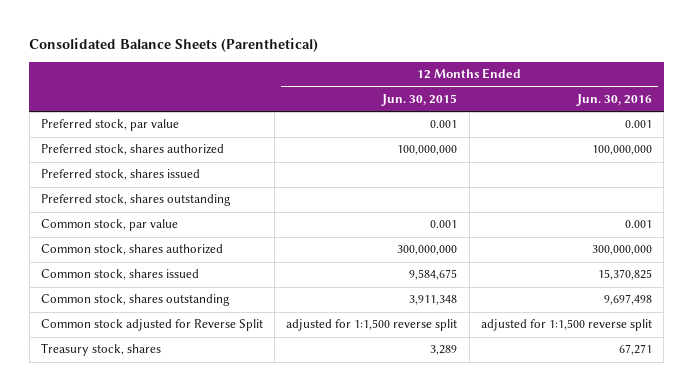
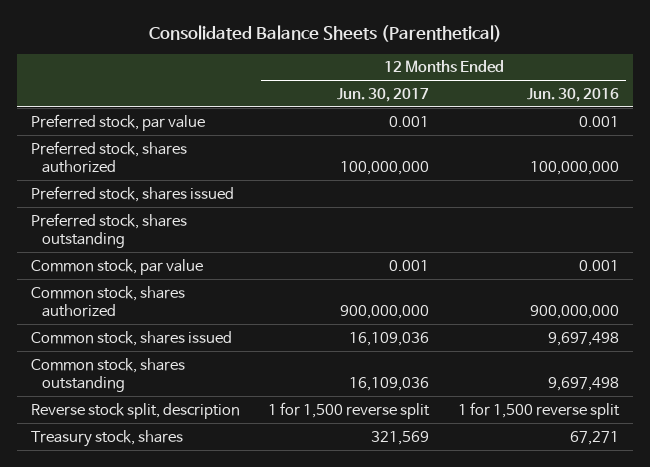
- | 12 Months Ended Jun. 30, 2015 | 12 Months Ended Jun. 30, 2016
+ | 12 Months Ended Jun. 30, 2017 | 12 Months Ended Jun. 30, 2016
- Common stock, shares authorized | 300,000,000 | 300,000,000
- Common stock, shares issued | 9,584,675 | 15,370,825
+ Common stock, shares authorized | 900,000,000 | 900,000,000
+ Common stock, shares issued | 16,109,036 | 9,697,498
- Common stock adjusted for Reverse Split | adjusted for 1:1,500 reverse split | adjusted for 1:1,500 reverse split
+ Reverse stock split, description | 1 for 1,500 reverse split | 1 for 1,500 reverse split

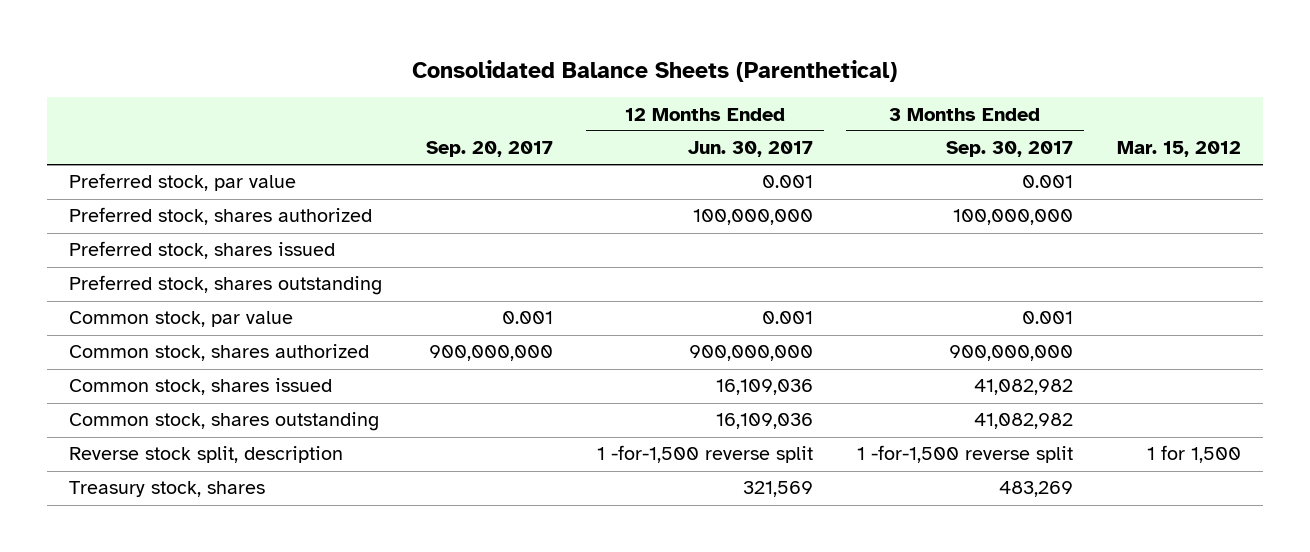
- | 12 Months Ended Jun. 30, 2017 | 12 Months Ended Jun. 30, 2016
+ | Sep. 20, 2017 | 12 Months Ended Jun. 30, 2017 | 3 Months Ended Sep. 30, 2017 | Mar. 15, 2012
- Reverse stock split, description | 1 for 1,500 reverse split | 1 for 1,500 reverse split
+ Reverse stock split, description | | 1 -for-1,500 reverse split | 1 -for-1,500 reverse split | 1 for 1,500

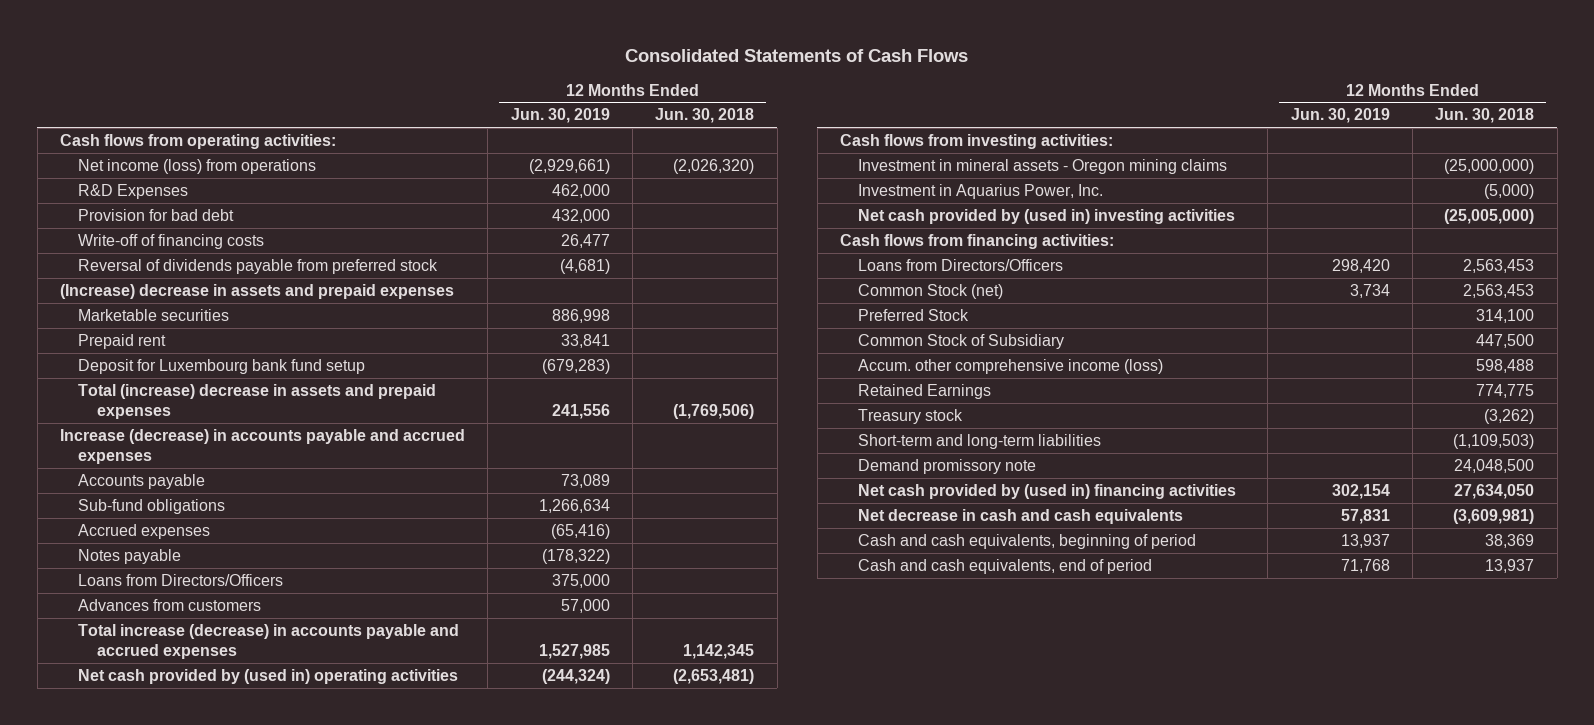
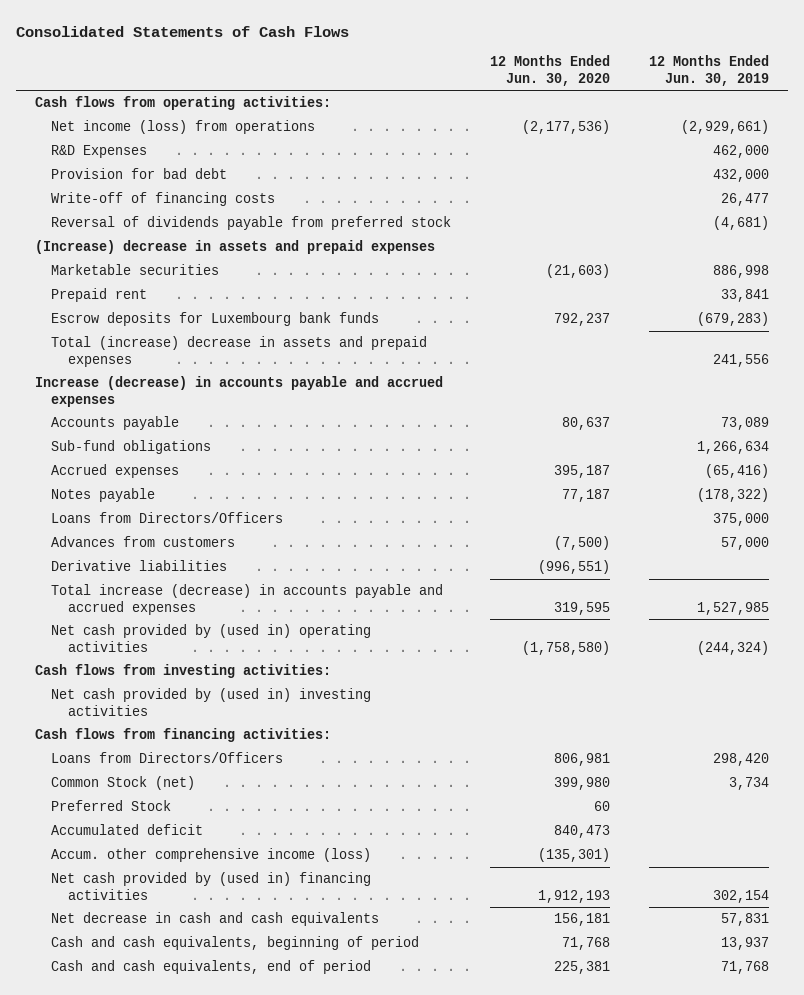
- | 12 Months Ended Jun. 30, 2019 | 12 Months Ended Jun. 30, 2018
+ | 12 Months Ended Jun. 30, 2020 | 12 Months Ended Jun. 30, 2019
- Deposit for Luxembourg bank fund setup | (679,283) |
+ Escrow deposits for Luxembourg bank funds | 792,237 | (679,283)
+ Derivative liabilities | (996,551) |
- Investment in mineral assets - Oregon mining claims | | (25,000,000)
- Investment in Aquarius Power, Inc. | | (5,000)
- Common Stock of Subsidiary | | 447,500
+ Accumulated deficit | 840,473 |
- Retained Earnings | | 774,775
- Treasury stock | | (3,262)
- Short-term and long-term liabilities | | (1,109,503)
- Demand promissory note | | 24,048,500

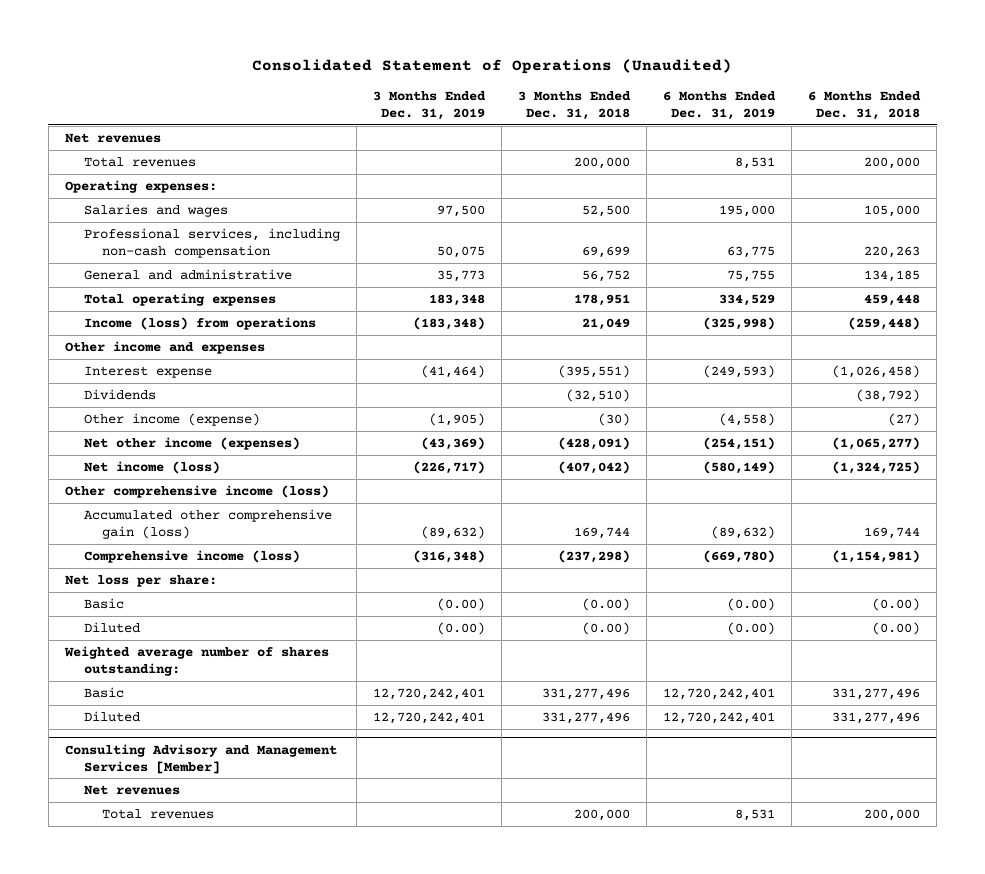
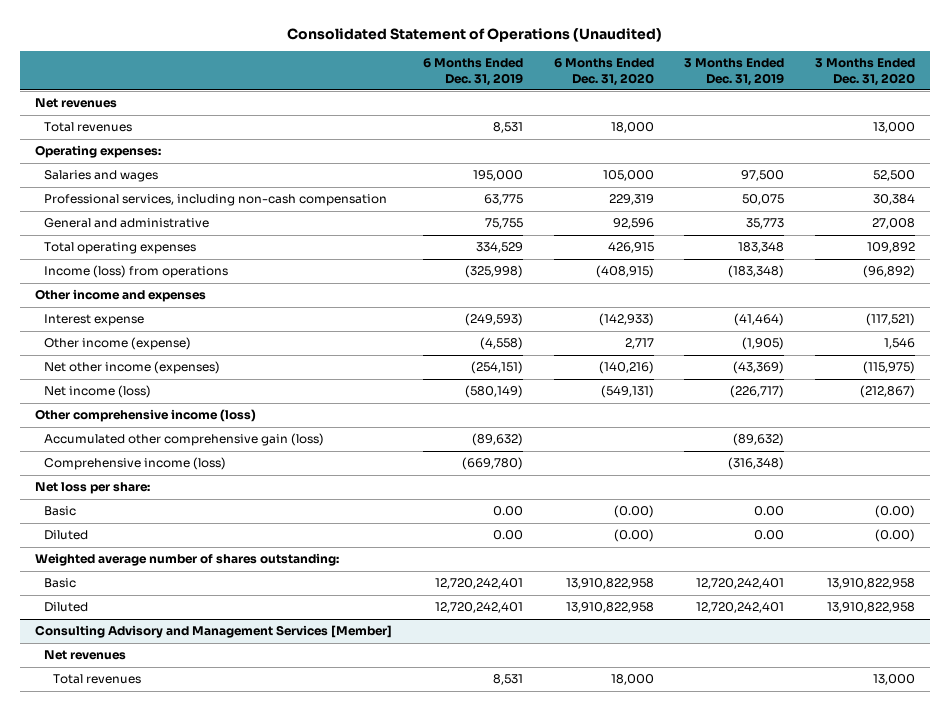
- | 3 Months Ended Dec. 31, 2019 | 3 Months Ended Dec. 31, 2018 | 6 Months Ended Dec. 31, 2019 | 6 Months Ended Dec. 31, 2018
+ | 6 Months Ended Dec. 31, 2019 | 6 Months Ended Dec. 31, 2020 | 3 Months Ended Dec. 31, 2019 | 3 Months Ended Dec. 31, 2020
- Dividends | | (32,510) | | (38,792)
- Basic | (0.00) | (0.00) | (0.00) | (0.00)
- Diluted | (0.00) | (0.00) | (0.00) | (0.00)
+ Basic | 0.00 | (0.00) | 0.00 | (0.00)
+ Diluted | 0.00 | (0.00) | 0.00 | (0.00)

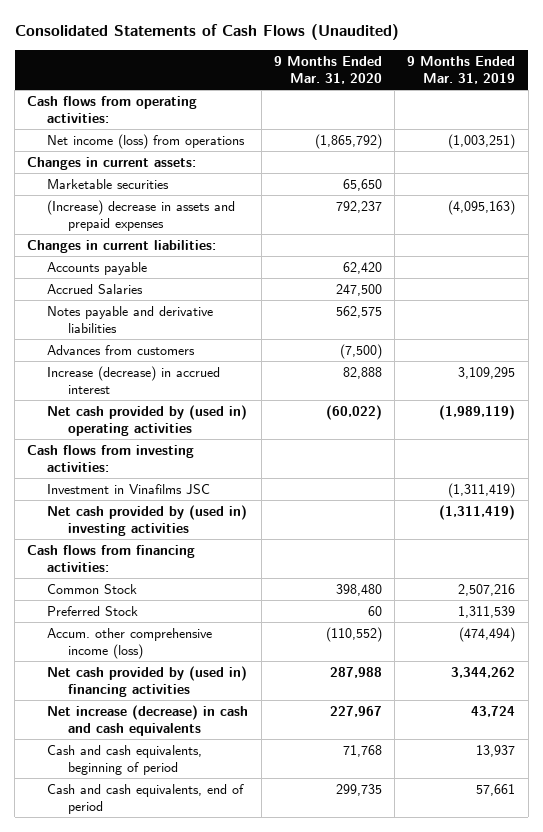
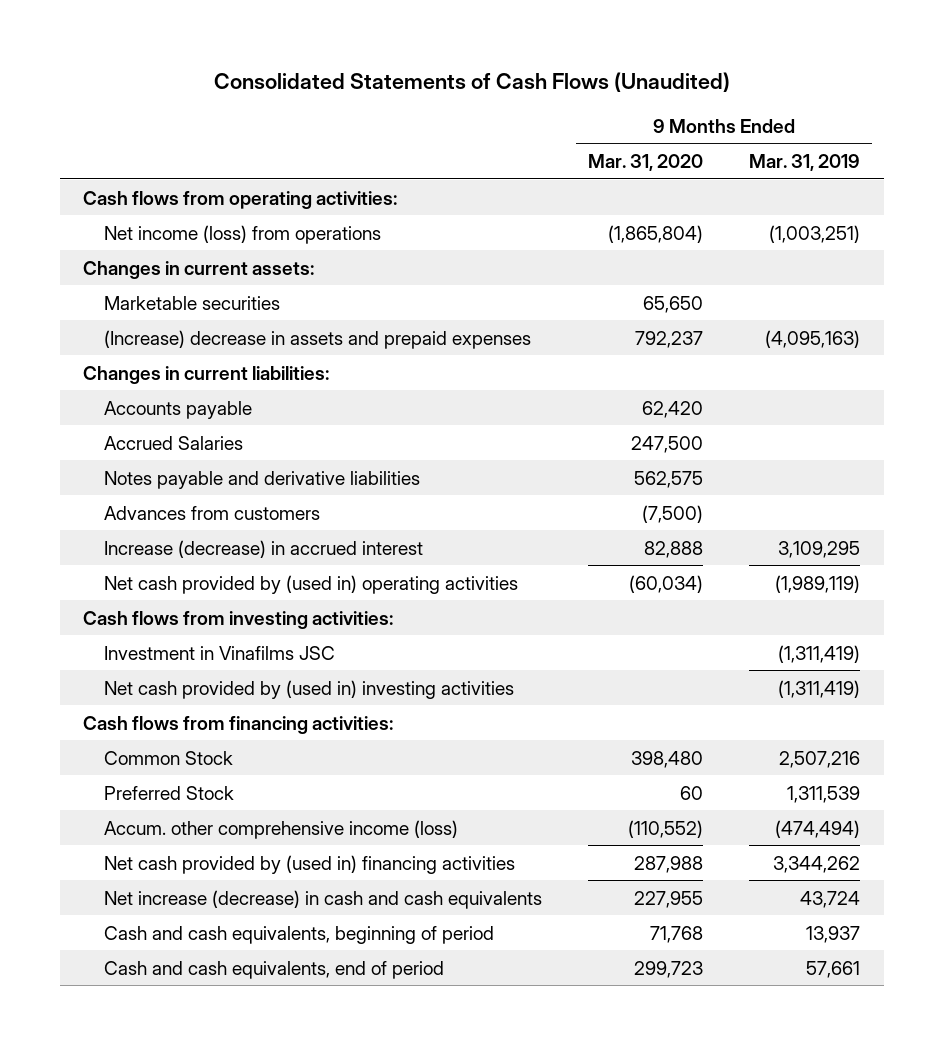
- Net income (loss) from operations | (1,865,792) | (1,003,251)
+ Net income (loss) from operations | (1,865,804) | (1,003,251)
- Net cash provided by (used in) operating activities | (60,022) | (1,989,119)
+ Net cash provided by (used in) operating activities | (60,034) | (1,989,119)
- Net increase (decrease) in cash and cash equivalents | 227,967 | 43,724
+ Net increase (decrease) in cash and cash equivalents | 227,955 | 43,724
- Cash and cash equivalents, end of period | 299,735 | 57,661
+ Cash and cash equivalents, end of period | 299,723 | 57,661

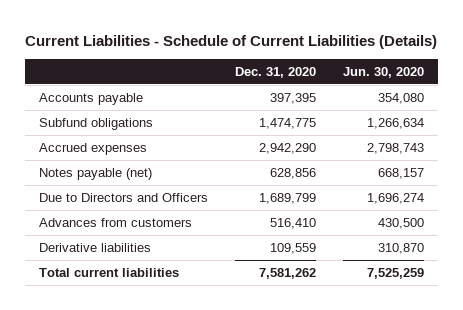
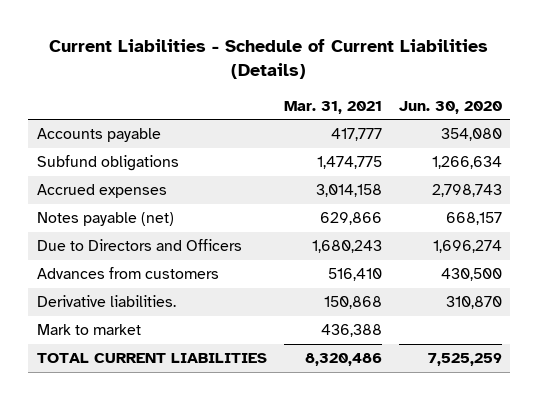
- | Dec. 31, 2020 | Jun. 30, 2020
+ | Mar. 31, 2021 | Jun. 30, 2020
- Derivative liabilities | 109,559 | 310,870
- Total current liabilities | 7,581,262 | 7,525,259
+ Derivative liabilities. | 150,868 | 310,870
+ Mark to market | 436,388 |
+ TOTAL CURRENT LIABILITIES | 8,320,486 | 7,525,259

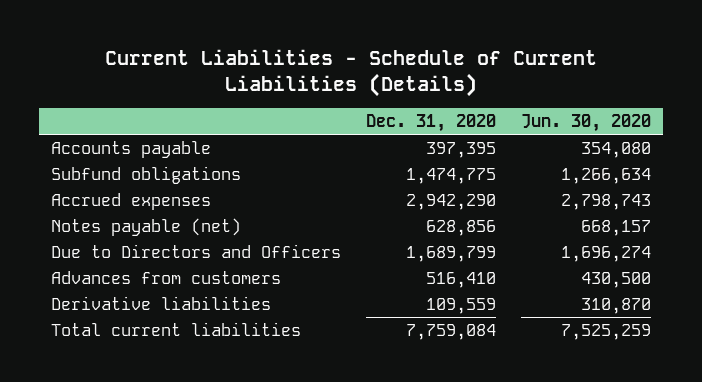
- | Mar. 31, 2021 | Jun. 30, 2020
+ | Dec. 31, 2020 | Jun. 30, 2020
- Derivative liabilities. | 150,868 | 310,870
- Mark to market | 436,388 |
- TOTAL CURRENT LIABILITIES | 8,320,486 | 7,525,259
+ Derivative liabilities | 109,559 | 310,870
+ Total current liabilities | 7,759,084 | 7,525,259

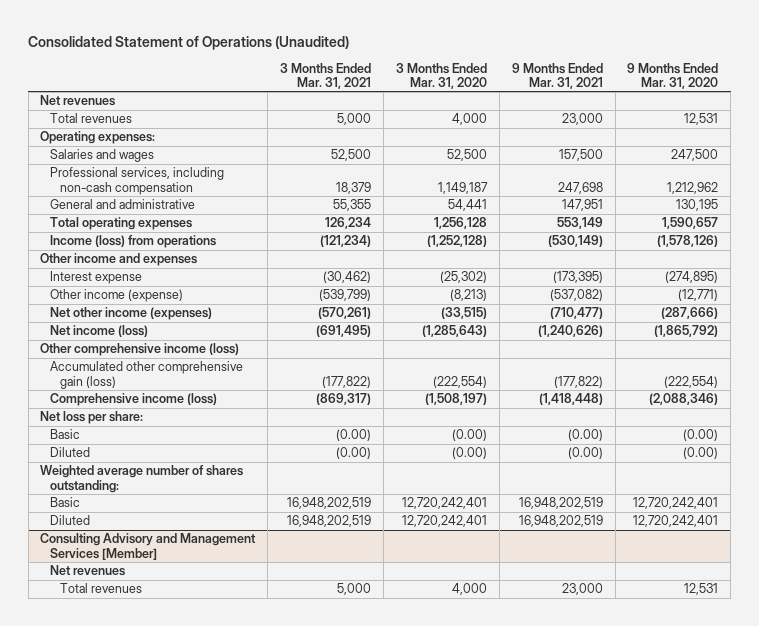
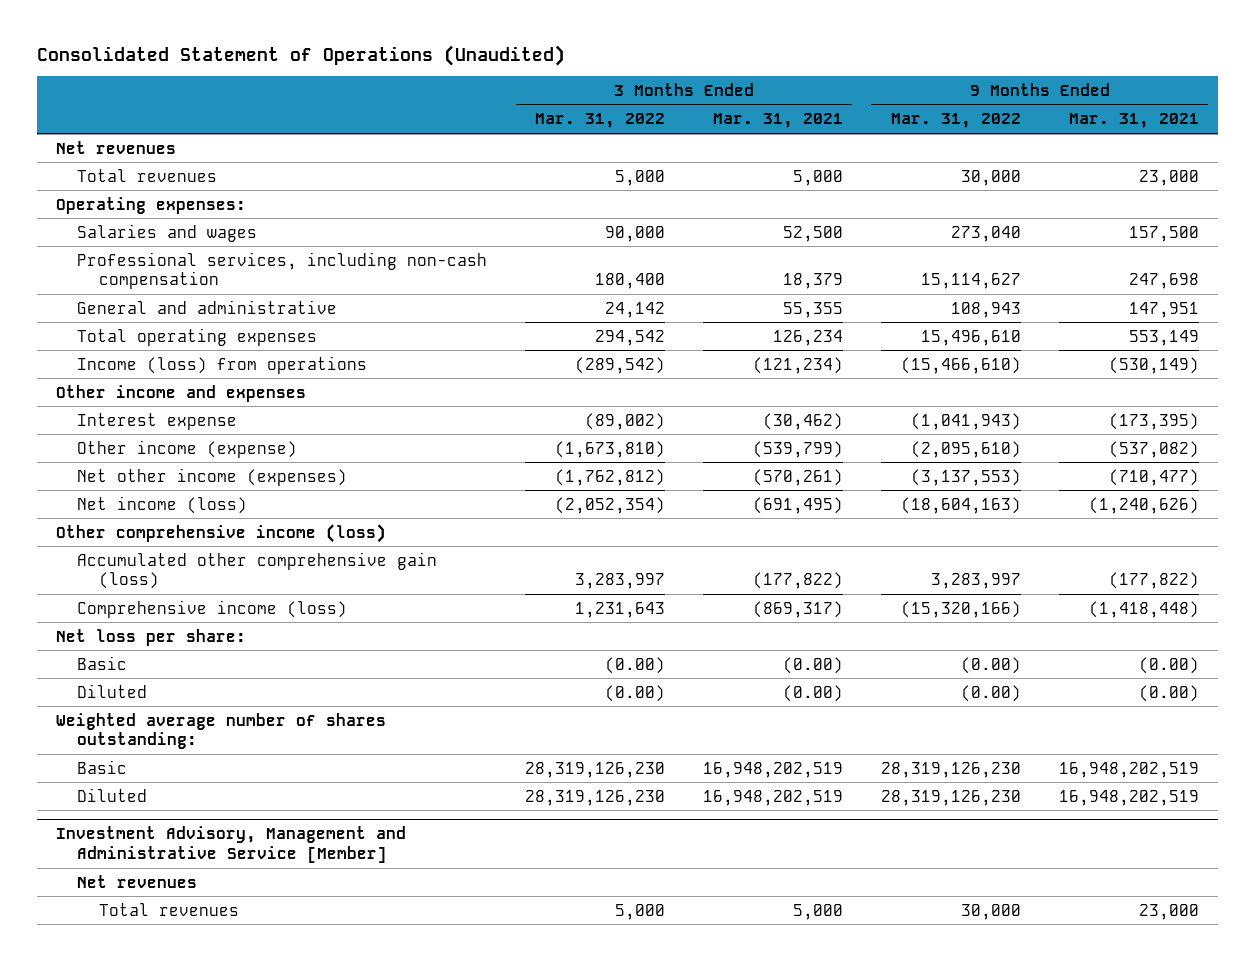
- | 3 Months Ended Mar. 31, 2021 | 3 Months Ended Mar. 31, 2020 | 9 Months Ended Mar. 31, 2021 | 9 Months Ended Mar. 31, 2020
+ | 3 Months Ended Mar. 31, 2022 | 3 Months Ended Mar. 31, 2021 | 9 Months Ended Mar. 31, 2022 | 9 Months Ended Mar. 31, 2021
- Consulting Advisory and Management Services [Member]
+ Investment Advisory, Management and Administrative Service [Member]

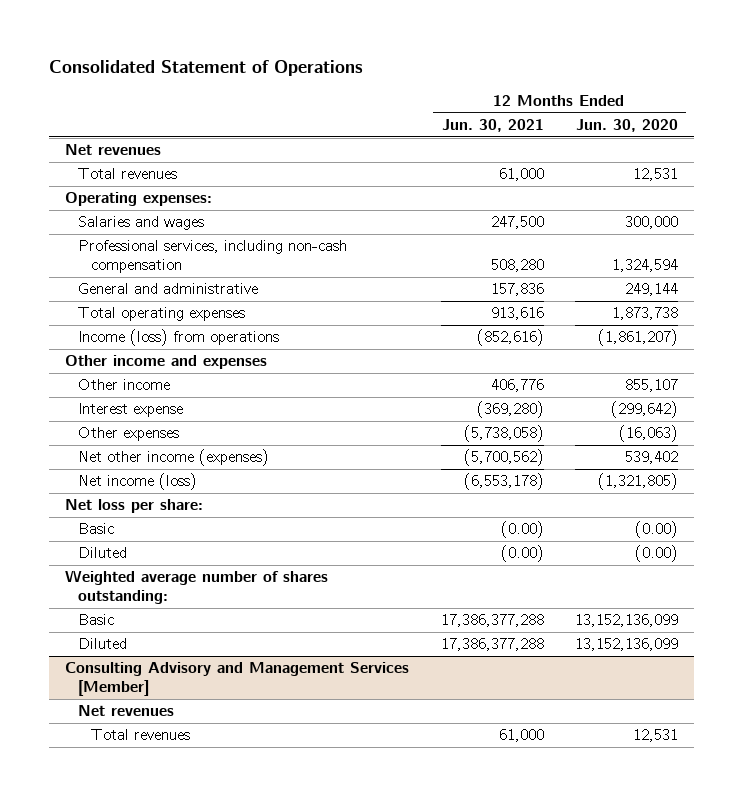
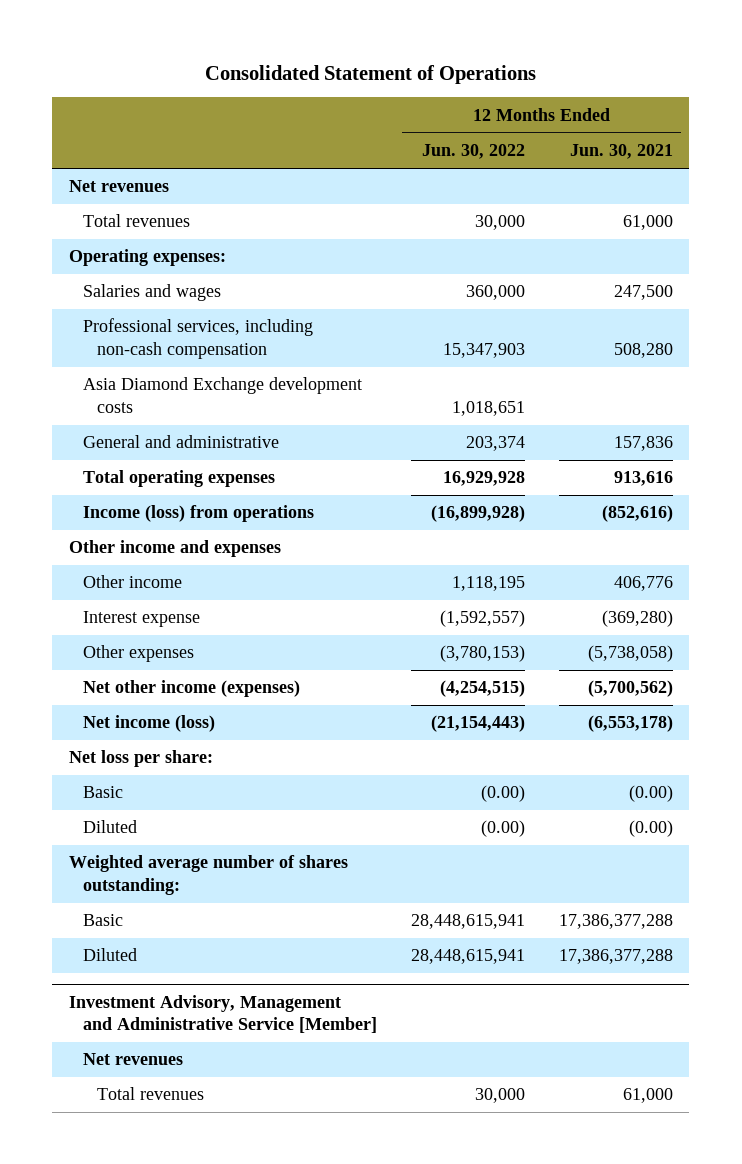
- | 12 Months Ended Jun. 30, 2021 | 12 Months Ended Jun. 30, 2020
+ | 12 Months Ended Jun. 30, 2022 | 12 Months Ended Jun. 30, 2021
+ Asia Diamond Exchange development costs | 1,018,651 |
- Consulting Advisory and Management Services [Member]
+ Investment Advisory, Management and Administrative Service [Member]

